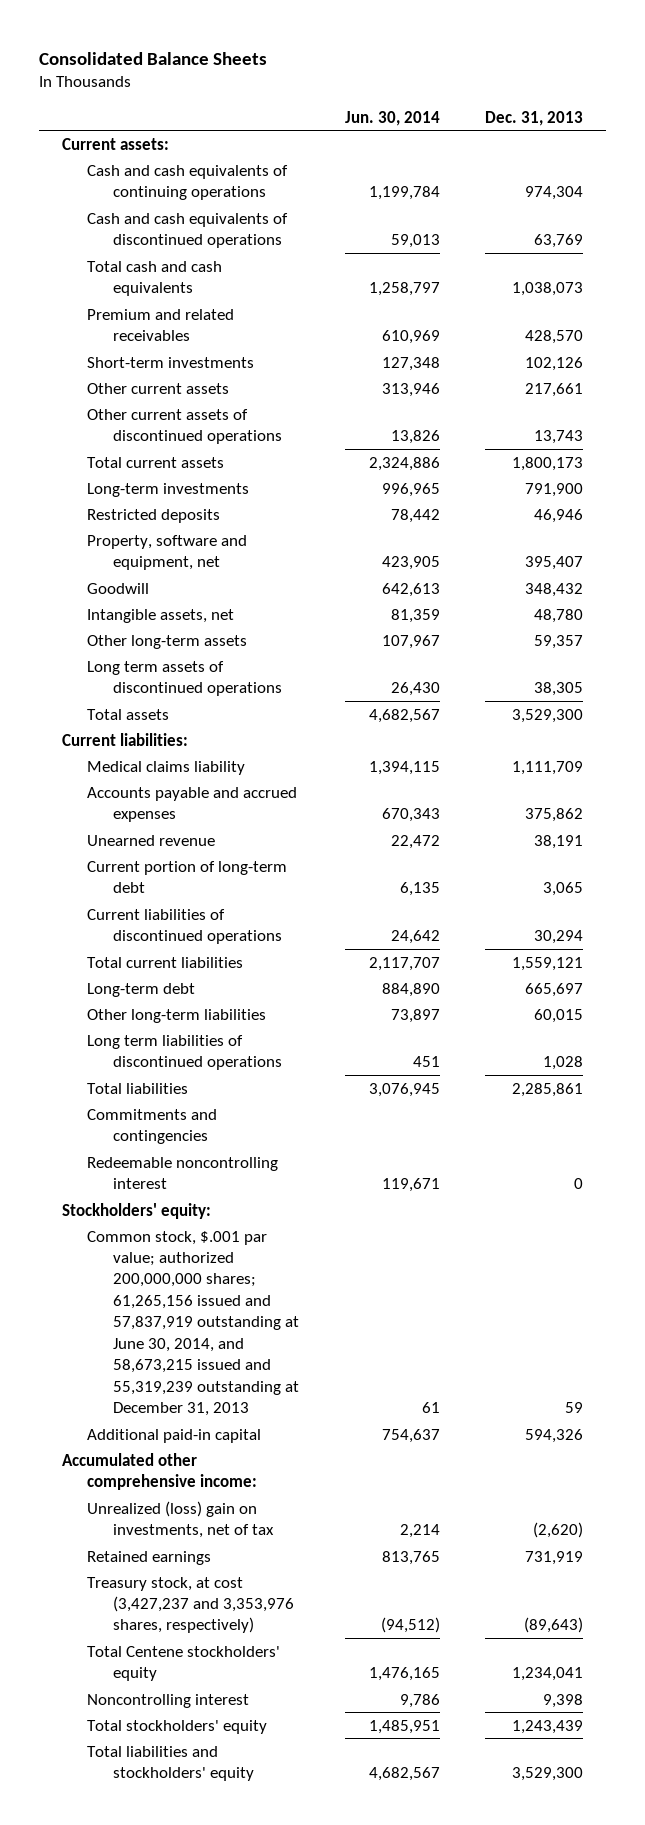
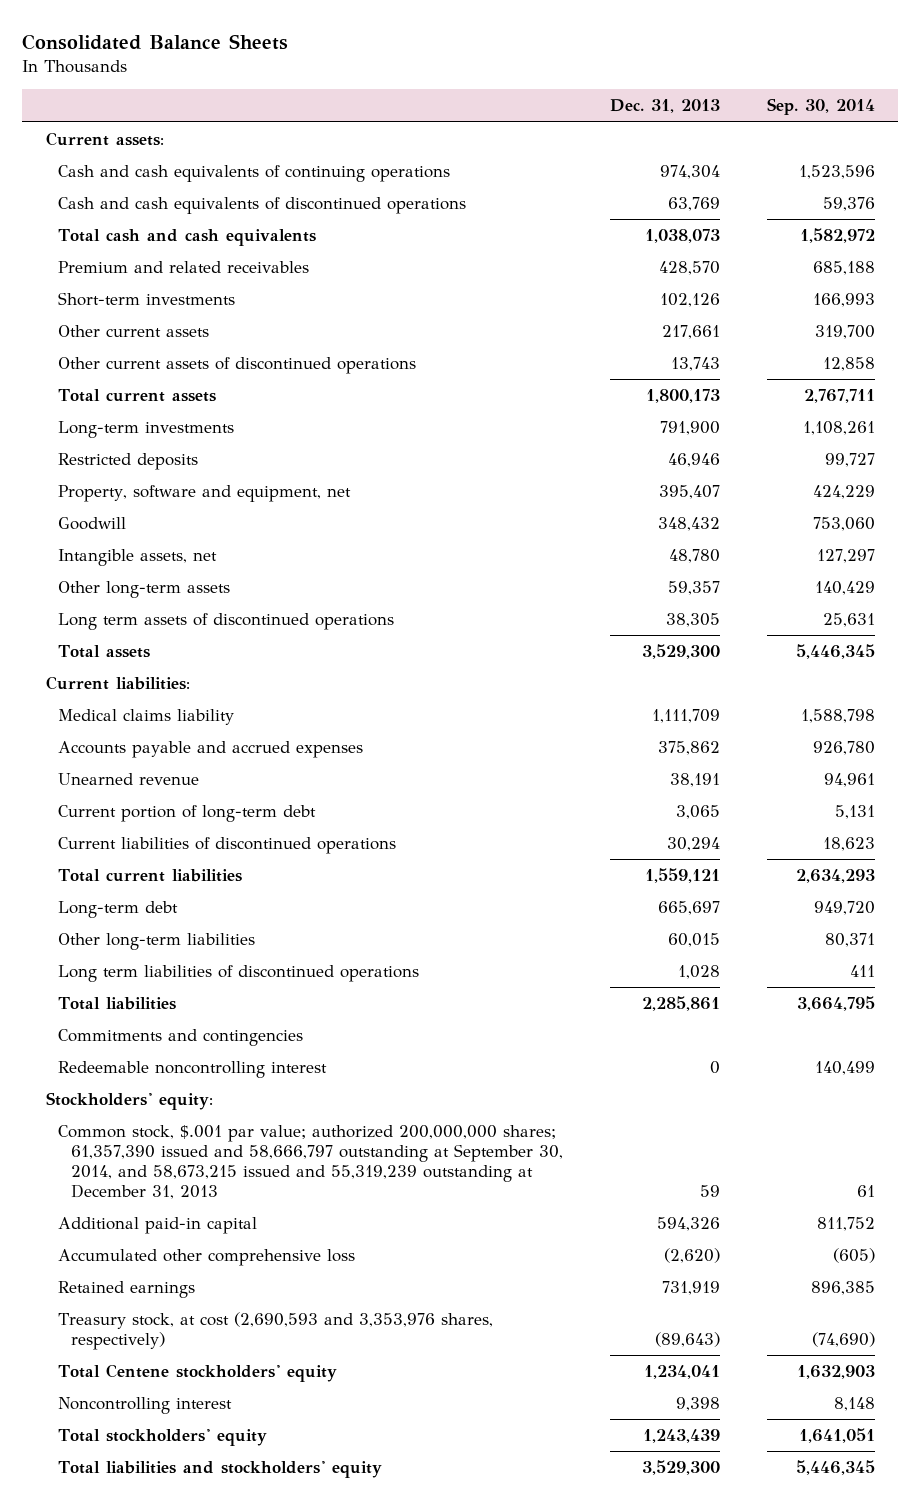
- | Jun. 30, 2014 | Dec. 31, 2013
+ | Dec. 31, 2013 | Sep. 30, 2014
- Common stock, $.001 par value; authorized 200,000,000 shares; 61,265,156 issued and 57,837,919 outstanding at June 30, 2014, and 58,673,215 issued and 55,319,239 outstanding at December 31, 2013 | 61 | 59
+ Common stock, $.001 par value; authorized 200,000,000 shares; 61,357,390 issued and 58,666,797 outstanding at September 30, 2014, and 58,673,215 issued and 55,319,239 outstanding at December 31, 2013 | 59 | 61
- Accumulated other comprehensive income:
- Unrealized (loss) gain on investments, net of tax | 2,214 | (2,620)
+ Accumulated other comprehensive loss | (2,620) | (605)
- Treasury stock, at cost (3,427,237 and 3,353,976 shares, respectively) | (94,512) | (89,643)
+ Treasury stock, at cost (2,690,593 and 3,353,976 shares, respectively) | (89,643) | (74,690)

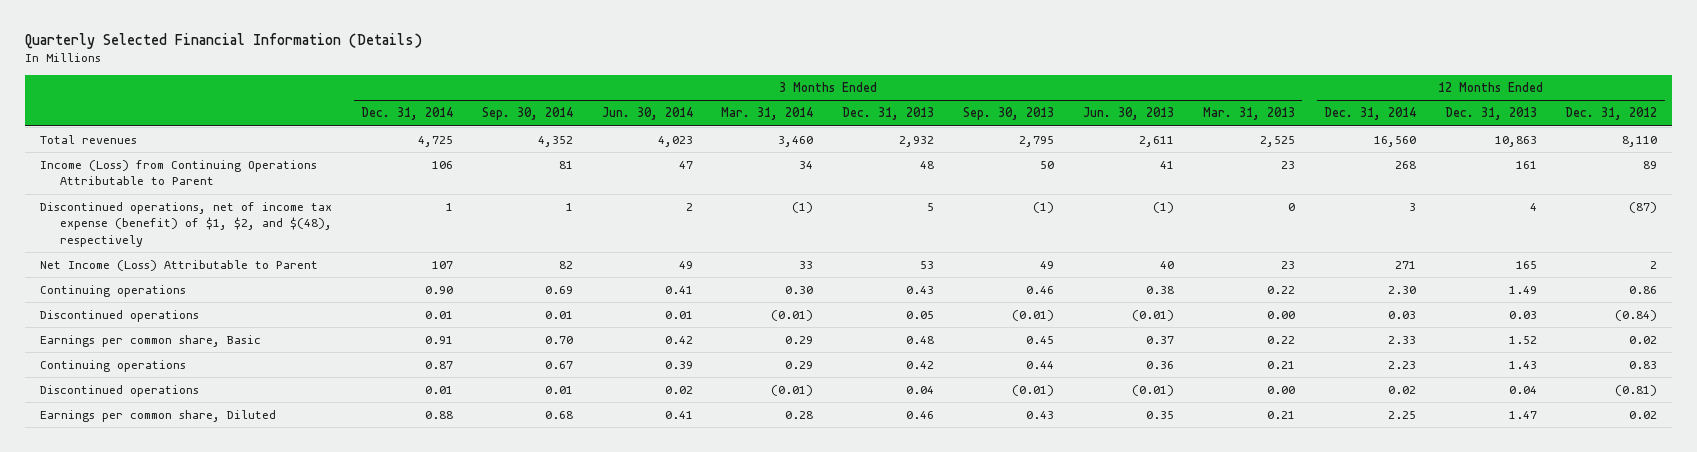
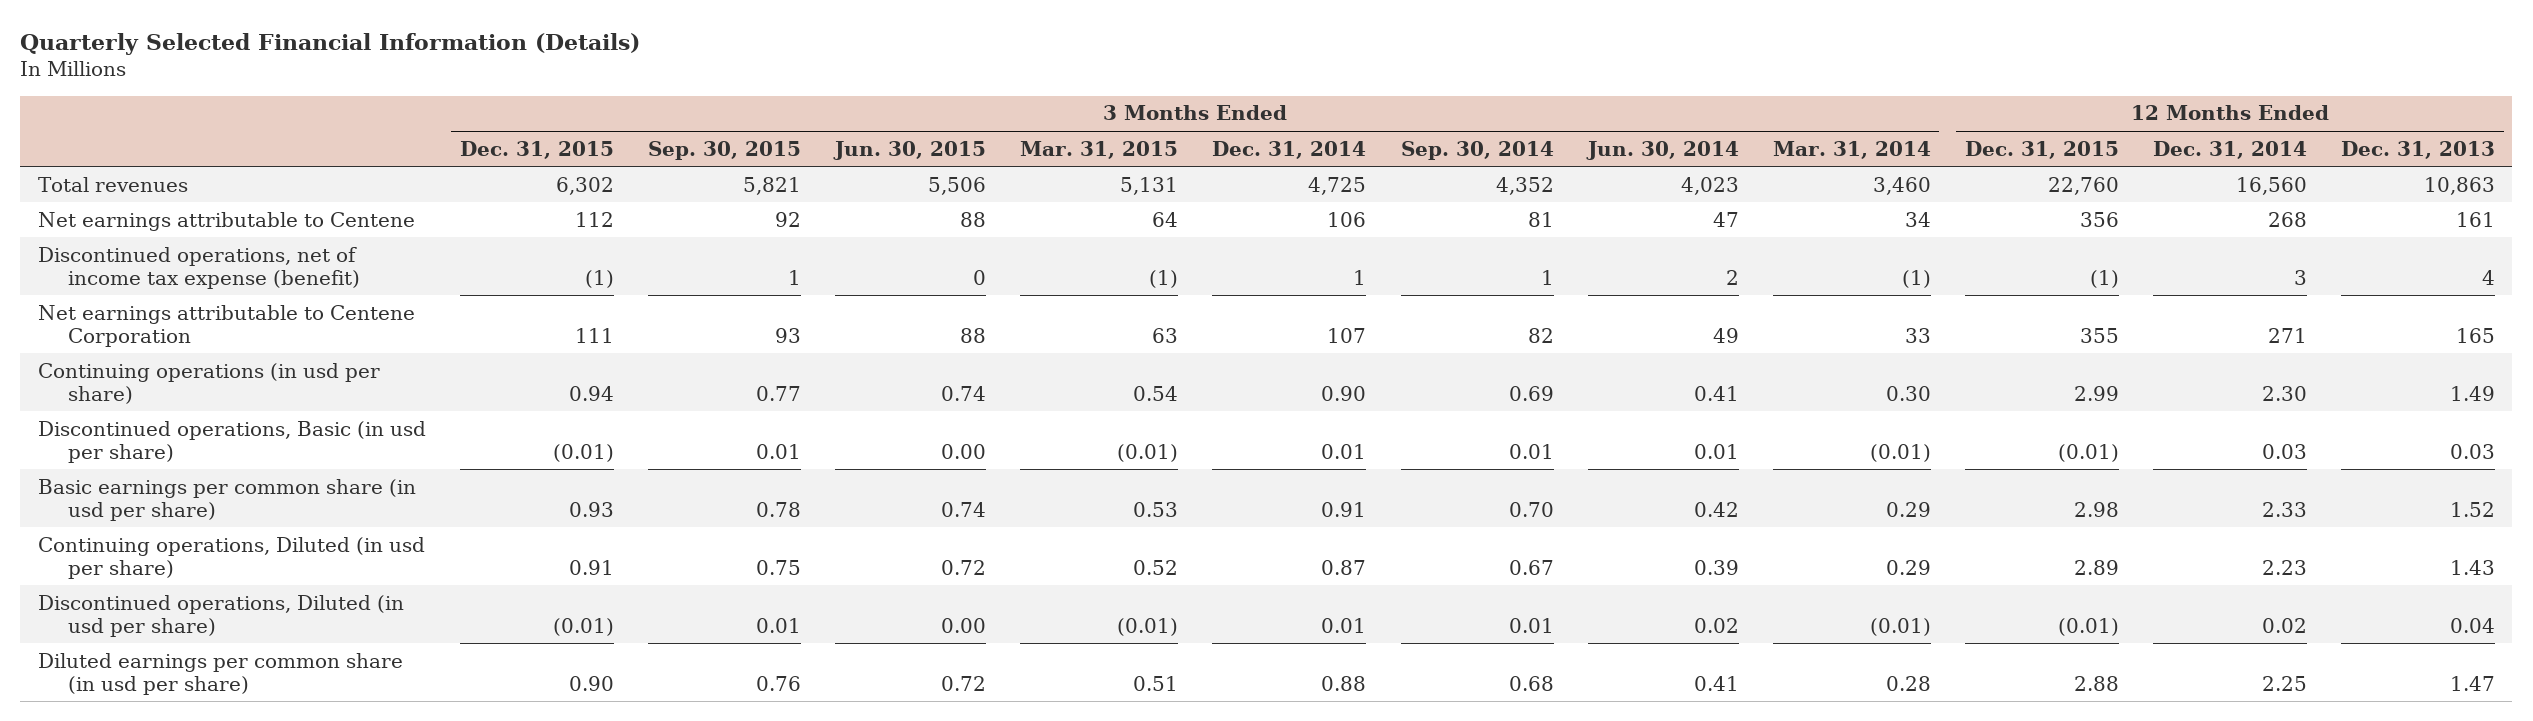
- | 3 Months Ended Dec. 31, 2014 | 3 Months Ended Sep. 30, 2014 | 3 Months Ended Jun. 30, 2014 | 3 Months Ended Mar. 31, 2014 | 3 Months Ended Dec. 31, 2013 | 3 Months Ended Sep. 30, 2013 | 3 Months Ended Jun. 30, 2013 | 3 Months Ended Mar. 31, 2013 | 12 Months Ended Dec. 31, 2014 | 12 Months Ended Dec. 31, 2013 | 12 Months Ended Dec. 31, 2012
+ | 3 Months Ended Dec. 31, 2015 | 3 Months Ended Sep. 30, 2015 | 3 Months Ended Jun. 30, 2015 | 3 Months Ended Mar. 31, 2015 | 3 Months Ended Dec. 31, 2014 | 3 Months Ended Sep. 30, 2014 | 3 Months Ended Jun. 30, 2014 | 3 Months Ended Mar. 31, 2014 | 12 Months Ended Dec. 31, 2015 | 12 Months Ended Dec. 31, 2014 | 12 Months Ended Dec. 31, 2013
- Income (Loss) from Continuing Operations Attributable to Parent | 106 | 81 | 47 | 34 | 48 | 50 | 41 | 23 | 268 | 161 | 89
- Discontinued operations, net of income tax expense (benefit) of $1, $2, and $(48), respectively | 1 | 1 | 2 | (1) | 5 | (1) | (1) | 0 | 3 | 4 | (87)
- Net Income (Loss) Attributable to Parent | 107 | 82 | 49 | 33 | 53 | 49 | 40 | 23 | 271 | 165 | 2
- Continuing operations | 0.90 | 0.69 | 0.41 | 0.30 | 0.43 | 0.46 | 0.38 | 0.22 | 2.30 | 1.49 | 0.86
- Discontinued operations | 0.01 | 0.01 | 0.01 | (0.01) | 0.05 | (0.01) | (0.01) | 0.00 | 0.03 | 0.03 | (0.84)
- Earnings per common share, Basic | 0.91 | 0.70 | 0.42 | 0.29 | 0.48 | 0.45 | 0.37 | 0.22 | 2.33 | 1.52 | 0.02
- Continuing operations | 0.87 | 0.67 | 0.39 | 0.29 | 0.42 | 0.44 | 0.36 | 0.21 | 2.23 | 1.43 | 0.83
- Discontinued operations | 0.01 | 0.01 | 0.02 | (0.01) | 0.04 | (0.01) | (0.01) | 0.00 | 0.02 | 0.04 | (0.81)
- Earnings per common share, Diluted | 0.88 | 0.68 | 0.41 | 0.28 | 0.46 | 0.43 | 0.35 | 0.21 | 2.25 | 1.47 | 0.02
+ Net earnings attributable to Centene | 112 | 92 | 88 | 64 | 106 | 81 | 47 | 34 | 356 | 268 | 161
+ Discontinued operations, net of income tax expense (benefit) | (1) | 1 | 0 | (1) | 1 | 1 | 2 | (1) | (1) | 3 | 4
+ Net earnings attributable to Centene Corporation | 111 | 93 | 88 | 63 | 107 | 82 | 49 | 33 | 355 | 271 | 165
+ Continuing operations (in usd per share) | 0.94 | 0.77 | 0.74 | 0.54 | 0.90 | 0.69 | 0.41 | 0.30 | 2.99 | 2.30 | 1.49
+ Discontinued operations, Basic (in usd per share) | (0.01) | 0.01 | 0.00 | (0.01) | 0.01 | 0.01 | 0.01 | (0.01) | (0.01) | 0.03 | 0.03
+ Basic earnings per common share (in usd per share) | 0.93 | 0.78 | 0.74 | 0.53 | 0.91 | 0.70 | 0.42 | 0.29 | 2.98 | 2.33 | 1.52
+ Continuing operations, Diluted (in usd per share) | 0.91 | 0.75 | 0.72 | 0.52 | 0.87 | 0.67 | 0.39 | 0.29 | 2.89 | 2.23 | 1.43
+ Discontinued operations, Diluted (in usd per share) | (0.01) | 0.01 | 0.00 | (0.01) | 0.01 | 0.01 | 0.02 | (0.01) | (0.01) | 0.02 | 0.04
+ Diluted earnings per common share (in usd per share) | 0.90 | 0.76 | 0.72 | 0.51 | 0.88 | 0.68 | 0.41 | 0.28 | 2.88 | 2.25 | 1.47

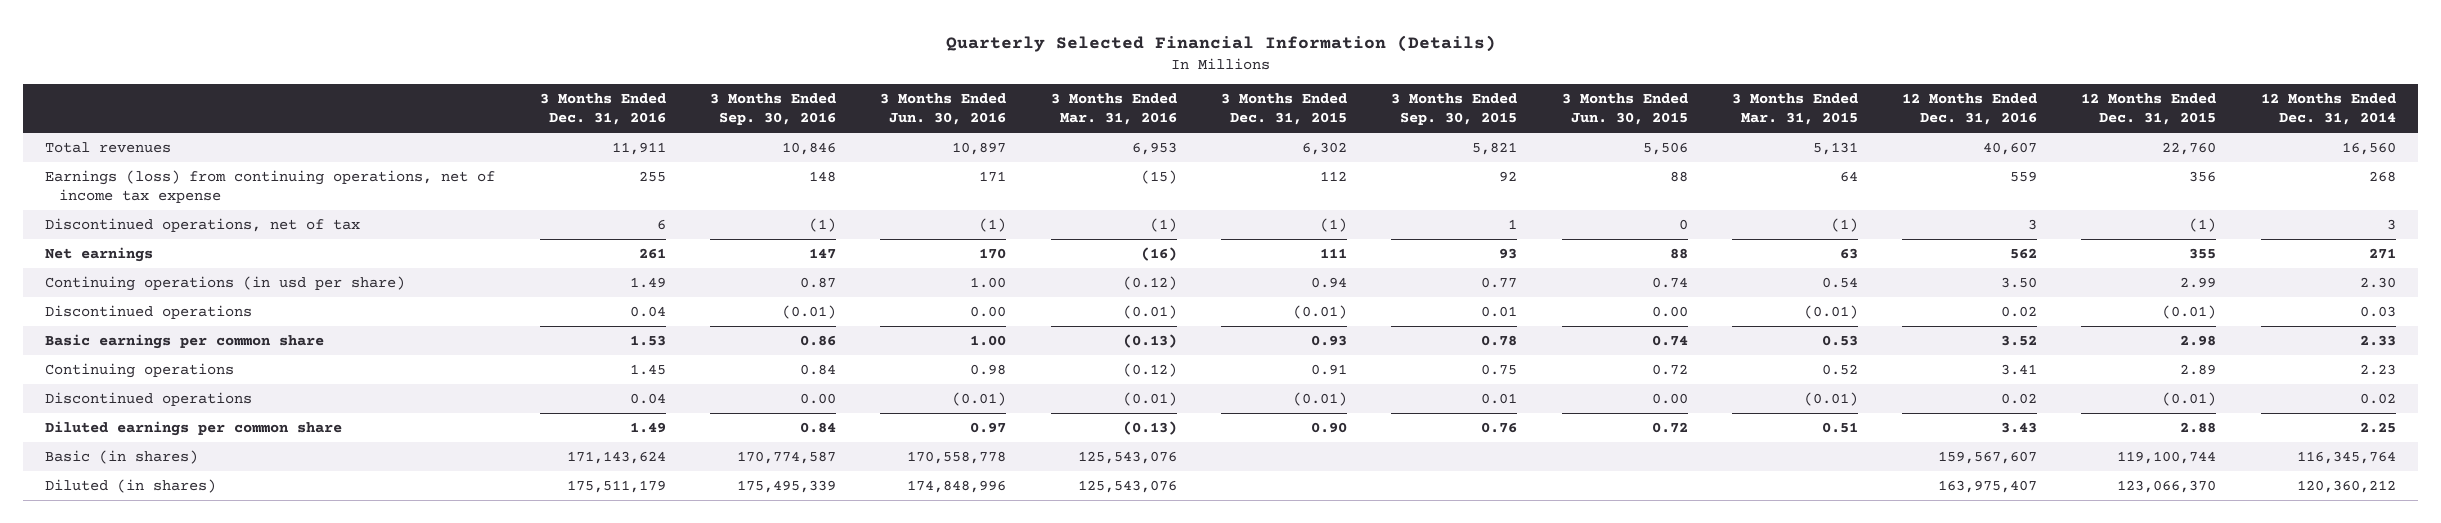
- | 3 Months Ended Dec. 31, 2015 | 3 Months Ended Sep. 30, 2015 | 3 Months Ended Jun. 30, 2015 | 3 Months Ended Mar. 31, 2015 | 3 Months Ended Dec. 31, 2014 | 3 Months Ended Sep. 30, 2014 | 3 Months Ended Jun. 30, 2014 | 3 Months Ended Mar. 31, 2014 | 12 Months Ended Dec. 31, 2015 | 12 Months Ended Dec. 31, 2014 | 12 Months Ended Dec. 31, 2013
+ | 3 Months Ended Dec. 31, 2016 | 3 Months Ended Sep. 30, 2016 | 3 Months Ended Jun. 30, 2016 | 3 Months Ended Mar. 31, 2016 | 3 Months Ended Dec. 31, 2015 | 3 Months Ended Sep. 30, 2015 | 3 Months Ended Jun. 30, 2015 | 3 Months Ended Mar. 31, 2015 | 12 Months Ended Dec. 31, 2016 | 12 Months Ended Dec. 31, 2015 | 12 Months Ended Dec. 31, 2014
- Net earnings attributable to Centene | 112 | 92 | 88 | 64 | 106 | 81 | 47 | 34 | 356 | 268 | 161
- Discontinued operations, net of income tax expense (benefit) | (1) | 1 | 0 | (1) | 1 | 1 | 2 | (1) | (1) | 3 | 4
- Net earnings attributable to Centene Corporation | 111 | 93 | 88 | 63 | 107 | 82 | 49 | 33 | 355 | 271 | 165
+ Earnings (loss) from continuing operations, net of income tax expense | 255 | 148 | 171 | (15) | 112 | 92 | 88 | 64 | 559 | 356 | 268
+ Discontinued operations, net of tax | 6 | (1) | (1) | (1) | (1) | 1 | 0 | (1) | 3 | (1) | 3
+ Net earnings | 261 | 147 | 170 | (16) | 111 | 93 | 88 | 63 | 562 | 355 | 271
- Discontinued operations, Basic (in usd per share) | (0.01) | 0.01 | 0.00 | (0.01) | 0.01 | 0.01 | 0.01 | (0.01) | (0.01) | 0.03 | 0.03
- Basic earnings per common share (in usd per share) | 0.93 | 0.78 | 0.74 | 0.53 | 0.91 | 0.70 | 0.42 | 0.29 | 2.98 | 2.33 | 1.52
- Continuing operations, Diluted (in usd per share) | 0.91 | 0.75 | 0.72 | 0.52 | 0.87 | 0.67 | 0.39 | 0.29 | 2.89 | 2.23 | 1.43
- Discontinued operations, Diluted (in usd per share) | (0.01) | 0.01 | 0.00 | (0.01) | 0.01 | 0.01 | 0.02 | (0.01) | (0.01) | 0.02 | 0.04
- Diluted earnings per common share (in usd per share) | 0.90 | 0.76 | 0.72 | 0.51 | 0.88 | 0.68 | 0.41 | 0.28 | 2.88 | 2.25 | 1.47
+ Discontinued operations | 0.04 | (0.01) | 0.00 | (0.01) | (0.01) | 0.01 | 0.00 | (0.01) | 0.02 | (0.01) | 0.03
+ Basic earnings per common share | 1.53 | 0.86 | 1.00 | (0.13) | 0.93 | 0.78 | 0.74 | 0.53 | 3.52 | 2.98 | 2.33
+ Continuing operations | 1.45 | 0.84 | 0.98 | (0.12) | 0.91 | 0.75 | 0.72 | 0.52 | 3.41 | 2.89 | 2.23
+ Discontinued operations | 0.04 | 0.00 | (0.01) | (0.01) | (0.01) | 0.01 | 0.00 | (0.01) | 0.02 | (0.01) | 0.02
+ Diluted earnings per common share | 1.49 | 0.84 | 0.97 | (0.13) | 0.90 | 0.76 | 0.72 | 0.51 | 3.43 | 2.88 | 2.25
+ Basic (in shares) | 171,143,624 | 170,774,587 | 170,558,778 | 125,543,076 | | | | | 159,567,607 | 119,100,744 | 116,345,764
+ Diluted (in shares) | 175,511,179 | 175,495,339 | 174,848,996 | 125,543,076 | | | | | 163,975,407 | 123,066,370 | 120,360,212

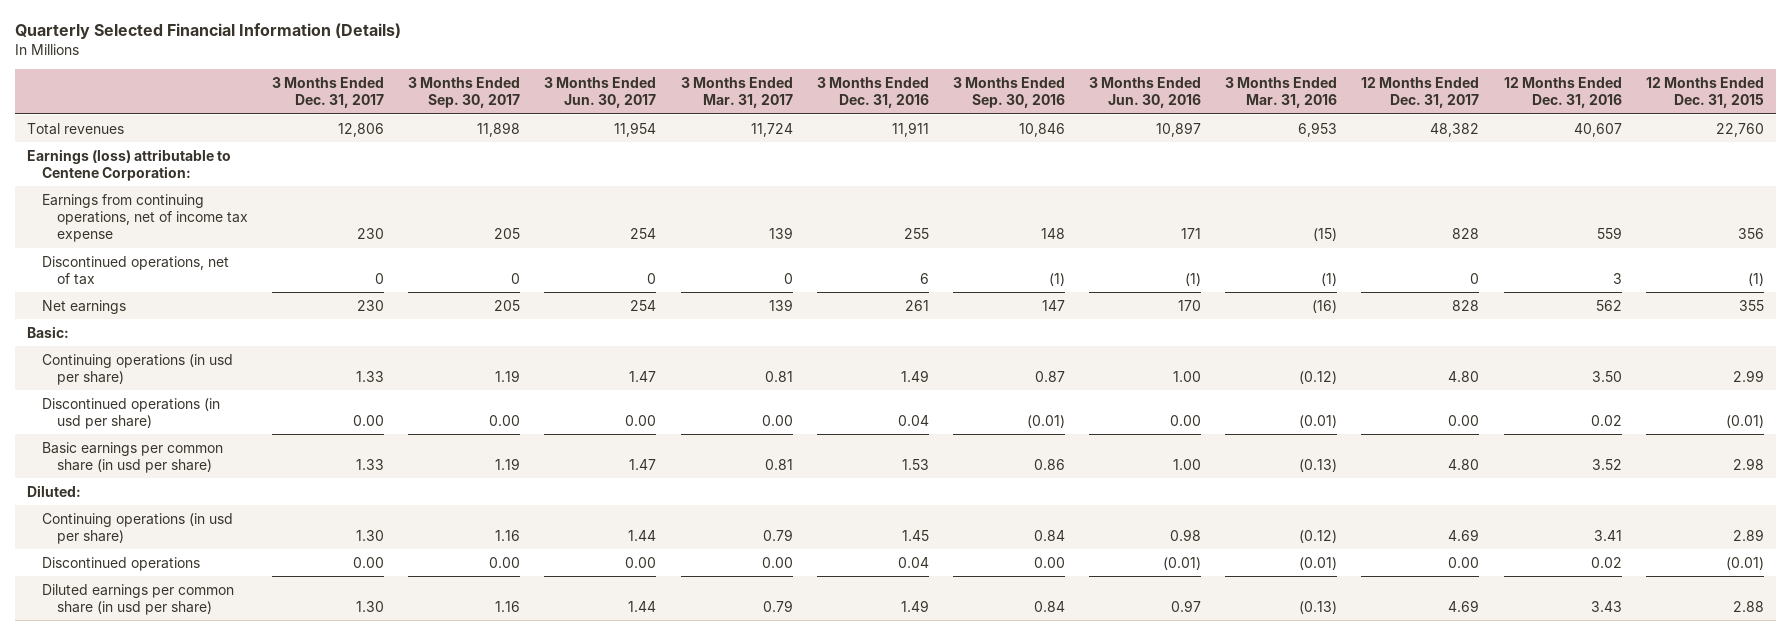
- | 3 Months Ended Dec. 31, 2016 | 3 Months Ended Sep. 30, 2016 | 3 Months Ended Jun. 30, 2016 | 3 Months Ended Mar. 31, 2016 | 3 Months Ended Dec. 31, 2015 | 3 Months Ended Sep. 30, 2015 | 3 Months Ended Jun. 30, 2015 | 3 Months Ended Mar. 31, 2015 | 12 Months Ended Dec. 31, 2016 | 12 Months Ended Dec. 31, 2015 | 12 Months Ended Dec. 31, 2014
+ | 3 Months Ended Dec. 31, 2017 | 3 Months Ended Sep. 30, 2017 | 3 Months Ended Jun. 30, 2017 | 3 Months Ended Mar. 31, 2017 | 3 Months Ended Dec. 31, 2016 | 3 Months Ended Sep. 30, 2016 | 3 Months Ended Jun. 30, 2016 | 3 Months Ended Mar. 31, 2016 | 12 Months Ended Dec. 31, 2017 | 12 Months Ended Dec. 31, 2016 | 12 Months Ended Dec. 31, 2015
- Earnings (loss) from continuing operations, net of income tax expense | 255 | 148 | 171 | (15) | 112 | 92 | 88 | 64 | 559 | 356 | 268
+ Earnings (loss) attributable to Centene Corporation:
+ Earnings from continuing operations, net of income tax expense | 230 | 205 | 254 | 139 | 255 | 148 | 171 | (15) | 828 | 559 | 356
+ Basic:
- Discontinued operations | 0.04 | (0.01) | 0.00 | (0.01) | (0.01) | 0.01 | 0.00 | (0.01) | 0.02 | (0.01) | 0.03
- Basic earnings per common share | 1.53 | 0.86 | 1.00 | (0.13) | 0.93 | 0.78 | 0.74 | 0.53 | 3.52 | 2.98 | 2.33
- Continuing operations | 1.45 | 0.84 | 0.98 | (0.12) | 0.91 | 0.75 | 0.72 | 0.52 | 3.41 | 2.89 | 2.23
+ Discontinued operations (in usd per share) | 0.00 | 0.00 | 0.00 | 0.00 | 0.04 | (0.01) | 0.00 | (0.01) | 0.00 | 0.02 | (0.01)
+ Basic earnings per common share (in usd per share) | 1.33 | 1.19 | 1.47 | 0.81 | 1.53 | 0.86 | 1.00 | (0.13) | 4.80 | 3.52 | 2.98
+ Diluted:
+ Continuing operations (in usd per share) | 1.30 | 1.16 | 1.44 | 0.79 | 1.45 | 0.84 | 0.98 | (0.12) | 4.69 | 3.41 | 2.89
- Diluted earnings per common share | 1.49 | 0.84 | 0.97 | (0.13) | 0.90 | 0.76 | 0.72 | 0.51 | 3.43 | 2.88 | 2.25
- Basic (in shares) | 171,143,624 | 170,774,587 | 170,558,778 | 125,543,076 | | | | | 159,567,607 | 119,100,744 | 116,345,764
- Diluted (in shares) | 175,511,179 | 175,495,339 | 174,848,996 | 125,543,076 | | | | | 163,975,407 | 123,066,370 | 120,360,212
+ Diluted earnings per common share (in usd per share) | 1.30 | 1.16 | 1.44 | 0.79 | 1.49 | 0.84 | 0.97 | (0.13) | 4.69 | 3.43 | 2.88

